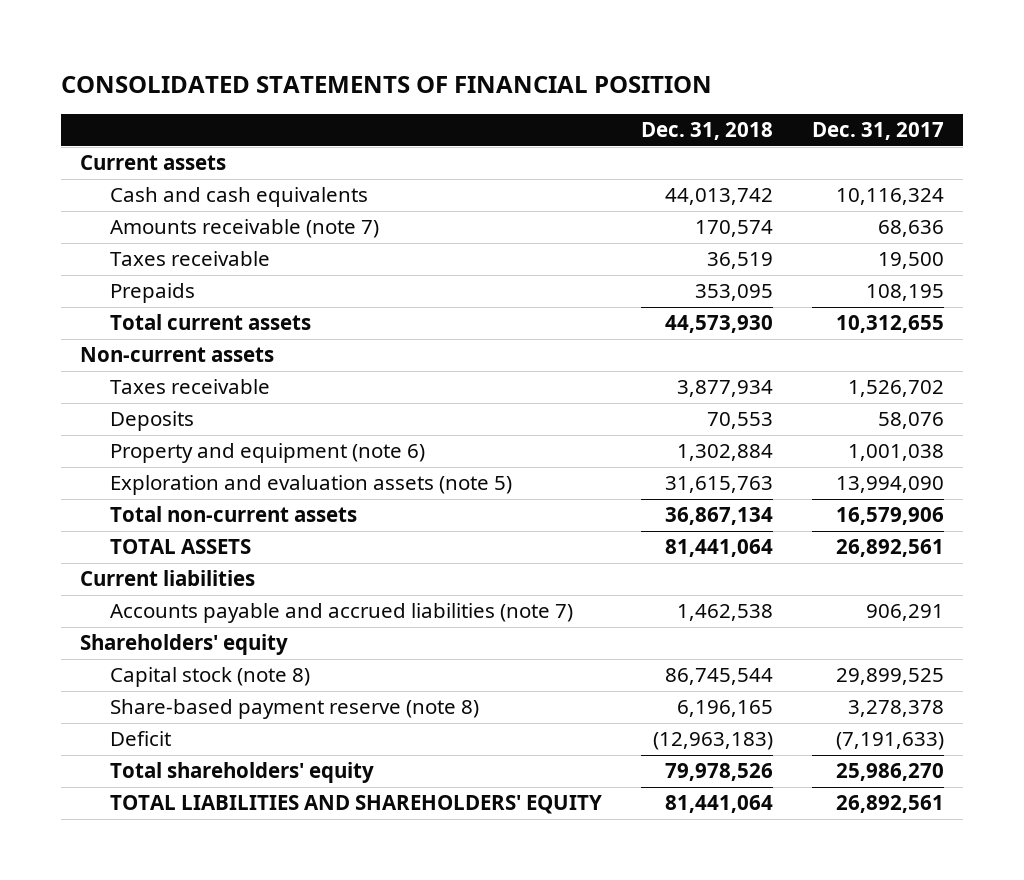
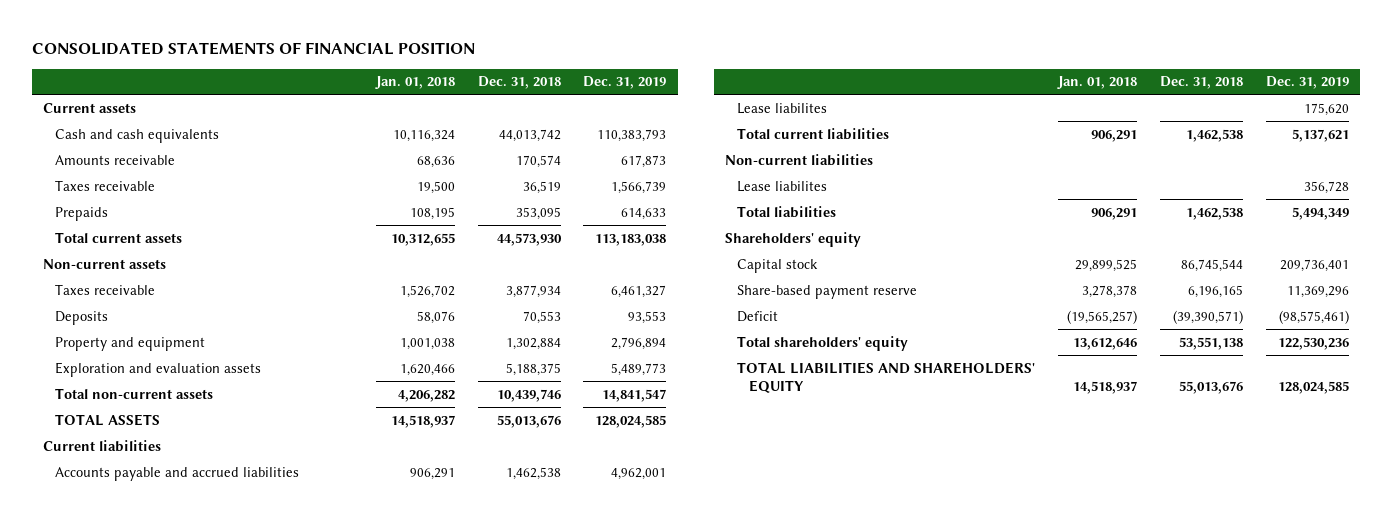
- | Dec. 31, 2018 | Dec. 31, 2017
+ | Jan. 01, 2018 | Dec. 31, 2018 | Dec. 31, 2019
- Amounts receivable (note 7) | 170,574 | 68,636
+ Amounts receivable | 68,636 | 170,574 | 617,873
- Property and equipment (note 6) | 1,302,884 | 1,001,038
- Exploration and evaluation assets (note 5) | 31,615,763 | 13,994,090
- Total non-current assets | 36,867,134 | 16,579,906
- TOTAL ASSETS | 81,441,064 | 26,892,561
+ Property and equipment | 1,001,038 | 1,302,884 | 2,796,894
+ Exploration and evaluation assets | 1,620,466 | 5,188,375 | 5,489,773
+ Total non-current assets | 4,206,282 | 10,439,746 | 14,841,547
+ TOTAL ASSETS | 14,518,937 | 55,013,676 | 128,024,585
- Accounts payable and accrued liabilities (note 7) | 1,462,538 | 906,291
+ Accounts payable and accrued liabilities | 906,291 | 1,462,538 | 4,962,001
+ Lease liabilites | | | 175,620
+ Total current liabilities | 906,291 | 1,462,538 | 5,137,621
+ Non-current liabilities
+ Lease liabilites | | | 356,728
+ Total liabilities | 906,291 | 1,462,538 | 5,494,349
- Capital stock (note 8) | 86,745,544 | 29,899,525
- Share-based payment reserve (note 8) | 6,196,165 | 3,278,378
- Deficit | (12,963,183) | (7,191,633)
- Total shareholders' equity | 79,978,526 | 25,986,270
- TOTAL LIABILITIES AND SHAREHOLDERS' EQUITY | 81,441,064 | 26,892,561
+ Capital stock | 29,899,525 | 86,745,544 | 209,736,401
+ Share-based payment reserve | 3,278,378 | 6,196,165 | 11,369,296
+ Deficit | (19,565,257) | (39,390,571) | (98,575,461)
+ Total shareholders' equity | 13,612,646 | 53,551,138 | 122,530,236
+ TOTAL LIABILITIES AND SHAREHOLDERS' EQUITY | 14,518,937 | 55,013,676 | 128,024,585

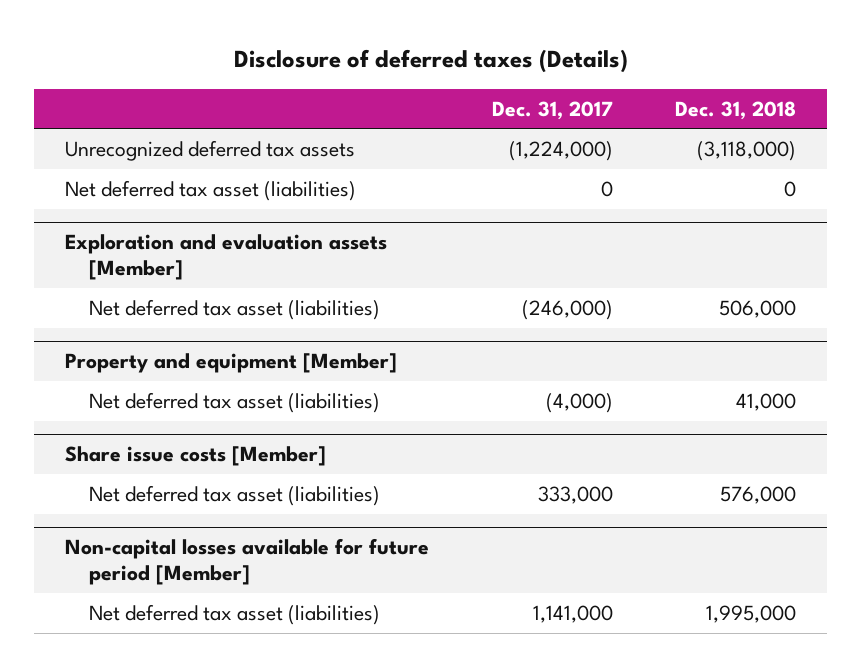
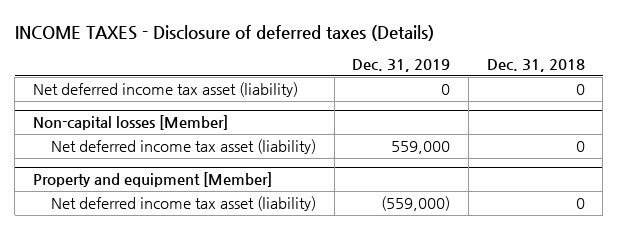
- Disclosure of deferred taxes (Details)
+ INCOME TAXES - Disclosure of deferred taxes (Details)
- | Dec. 31, 2017 | Dec. 31, 2018
+ | Dec. 31, 2019 | Dec. 31, 2018
- Unrecognized deferred tax assets | (1,224,000) | (3,118,000)
- Net deferred tax asset (liabilities) | 0 | 0
- Exploration and evaluation assets [Member]
- Net deferred tax asset (liabilities) | (246,000) | 506,000
+ Net deferred income tax asset (liability) | 0 | 0
+ Non-capital losses [Member]
+ Net deferred income tax asset (liability) | 559,000 | 0
@ Property and equipment [Member]
- Net deferred tax asset (liabilities) | (4,000) | 41,000
- Share issue costs [Member]
- Net deferred tax asset (liabilities) | 333,000 | 576,000
- Non-capital losses available for future period [Member]
- Net deferred tax asset (liabilities) | 1,141,000 | 1,995,000
@ Property and equipment [Member]
+ Net deferred income tax asset (liability) | (559,000) | 0

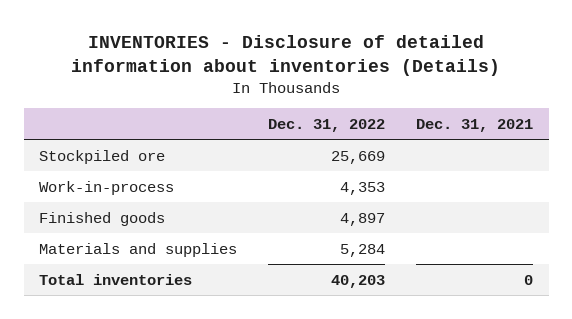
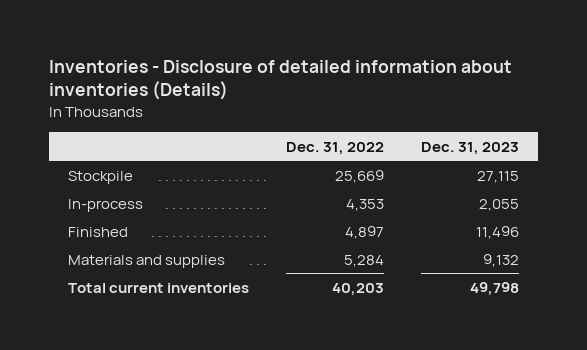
- INVENTORIES - Disclosure of detailed information about inventories (Details)
+ Inventories - Disclosure of detailed information about inventories (Details)
- | Dec. 31, 2022 | Dec. 31, 2021
+ | Dec. 31, 2022 | Dec. 31, 2023
- Stockpiled ore | 25,669 |
- Work-in-process | 4,353 |
- Finished goods | 4,897 |
+ Stockpile | 25,669 | 27,115
+ In-process | 4,353 | 2,055
+ Finished | 4,897 | 11,496
- Total inventories | 40,203 | 0
+ Total current inventories | 40,203 | 49,798

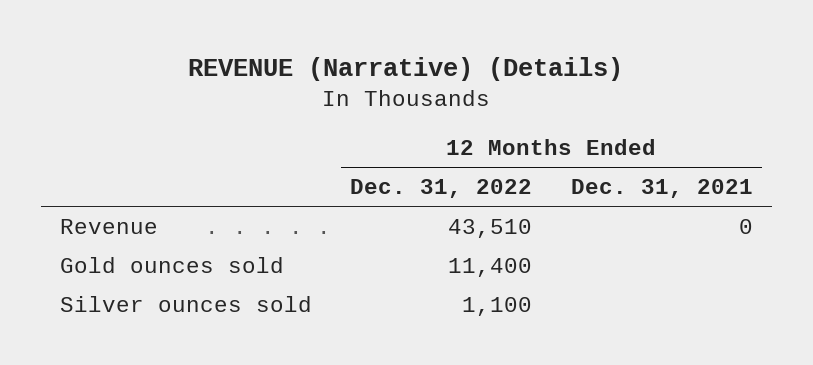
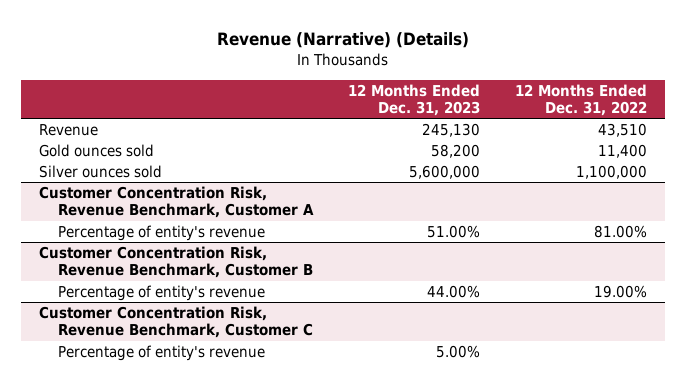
- REVENUE (Narrative) (Details)
+ Revenue (Narrative) (Details)
- | 12 Months Ended Dec. 31, 2022 | 12 Months Ended Dec. 31, 2021
+ | 12 Months Ended Dec. 31, 2023 | 12 Months Ended Dec. 31, 2022
- Silver ounces sold | 1,100 |
+ Silver ounces sold | 5,600,000 | 1,100,000
+ Customer Concentration Risk, Revenue Benchmark, Customer A
+ Percentage of entity's revenue | 51.00% | 81.00%
+ Customer Concentration Risk, Revenue Benchmark, Customer B
+ Percentage of entity's revenue | 44.00% | 19.00%
+ Customer Concentration Risk, Revenue Benchmark, Customer C
+ Percentage of entity's revenue | 5.00% |

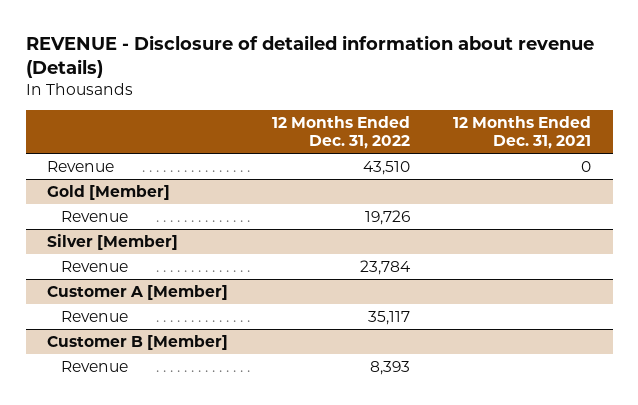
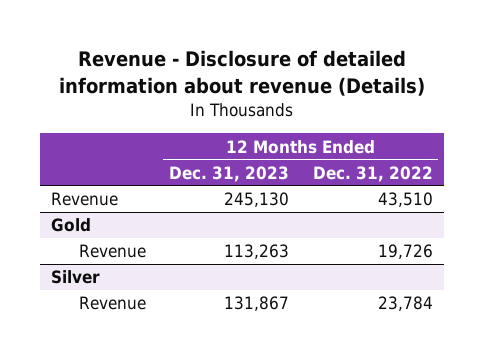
- REVENUE - Disclosure of detailed information about revenue (Details)
+ Revenue - Disclosure of detailed information about revenue (Details)
- | 12 Months Ended Dec. 31, 2022 | 12 Months Ended Dec. 31, 2021
+ | 12 Months Ended Dec. 31, 2023 | 12 Months Ended Dec. 31, 2022
- Gold [Member]
+ Gold
- Silver [Member]
+ Silver
- Customer A [Member]
- Revenue | 35,117 |
- Customer B [Member]
- Revenue | 8,393 |

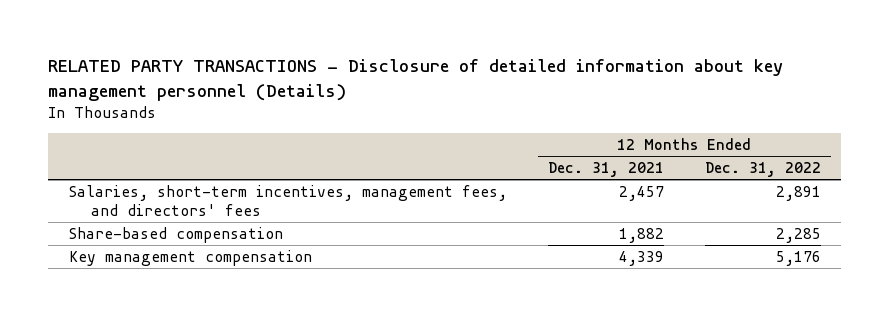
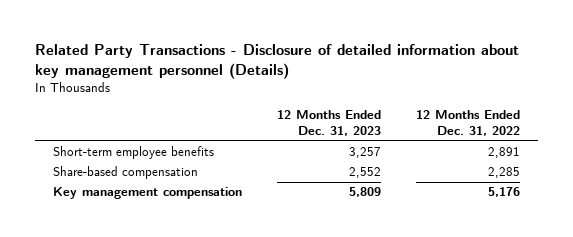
- RELATED PARTY TRANSACTIONS - Disclosure of detailed information about key management personnel (Details)
+ Related Party Transactions - Disclosure of detailed information about key management personnel (Details)
- | 12 Months Ended Dec. 31, 2021 | 12 Months Ended Dec. 31, 2022
+ | 12 Months Ended Dec. 31, 2023 | 12 Months Ended Dec. 31, 2022
- Salaries, short-term incentives, management fees, and directors' fees | 2,457 | 2,891
+ Short-term employee benefits | 3,257 | 2,891

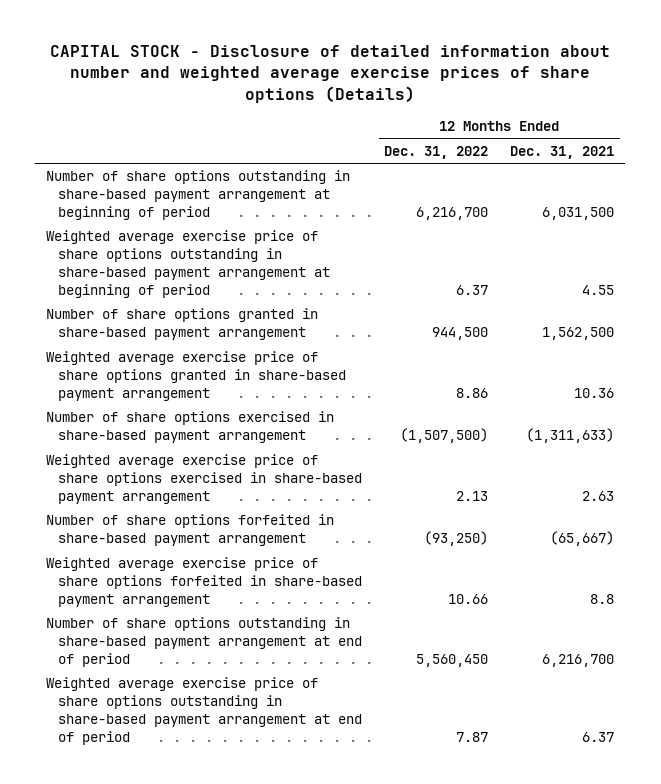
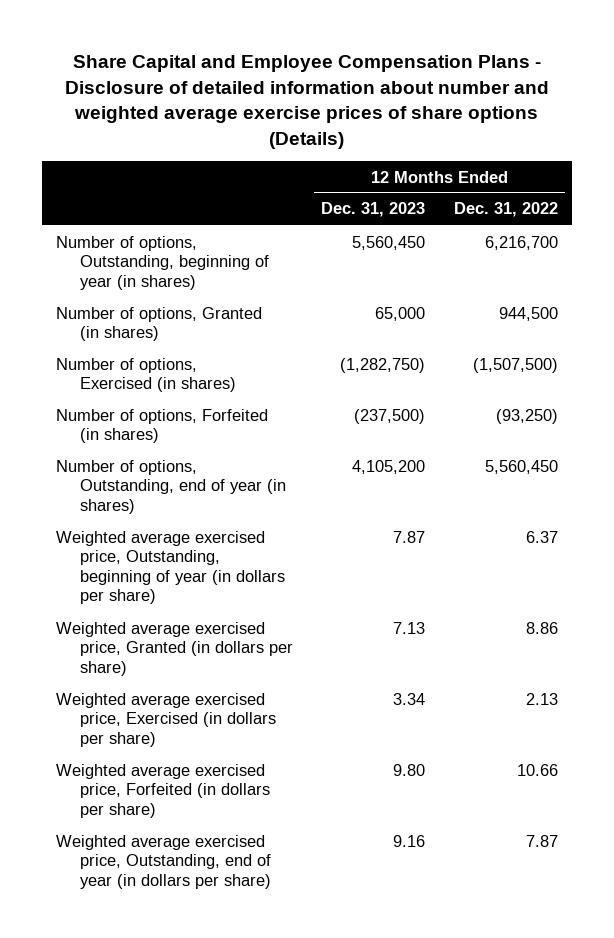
- CAPITAL STOCK - Disclosure of detailed information about number and weighted average exercise prices of share options (Details)
+ Share Capital and Employee Compensation Plans - Disclosure of detailed information about number and weighted average exercise prices of share options (Details)
- | 12 Months Ended Dec. 31, 2022 | 12 Months Ended Dec. 31, 2021
+ | 12 Months Ended Dec. 31, 2023 | 12 Months Ended Dec. 31, 2022
- Number of share options outstanding in share-based payment arrangement at beginning of period | 6,216,700 | 6,031,500
- Weighted average exercise price of share options outstanding in share-based payment arrangement at beginning of period | 6.37 | 4.55
- Number of share options granted in share-based payment arrangement | 944,500 | 1,562,500
- Weighted average exercise price of share options granted in share-based payment arrangement | 8.86 | 10.36
- Number of share options exercised in share-based payment arrangement | (1,507,500) | (1,311,633)
- Weighted average exercise price of share options exercised in share-based payment arrangement | 2.13 | 2.63
- Number of share options forfeited in share-based payment arrangement | (93,250) | (65,667)
- Weighted average exercise price of share options forfeited in share-based payment arrangement | 10.66 | 8.8
- Number of share options outstanding in share-based payment arrangement at end of period | 5,560,450 | 6,216,700
- Weighted average exercise price of share options outstanding in share-based payment arrangement at end of period | 7.87 | 6.37
+ Number of options, Outstanding, beginning of year (in shares) | 5,560,450 | 6,216,700
+ Number of options, Granted (in shares) | 65,000 | 944,500
+ Number of options, Exercised (in shares) | (1,282,750) | (1,507,500)
+ Number of options, Forfeited (in shares) | (237,500) | (93,250)
+ Number of options, Outstanding, end of year (in shares) | 4,105,200 | 5,560,450
+ Weighted average exercised price, Outstanding, beginning of year (in dollars per share) | 7.87 | 6.37
+ Weighted average exercised price, Granted (in dollars per share) | 7.13 | 8.86
+ Weighted average exercised price, Exercised (in dollars per share) | 3.34 | 2.13
+ Weighted average exercised price, Forfeited (in dollars per share) | 9.80 | 10.66
+ Weighted average exercised price, Outstanding, end of year (in dollars per share) | 9.16 | 7.87

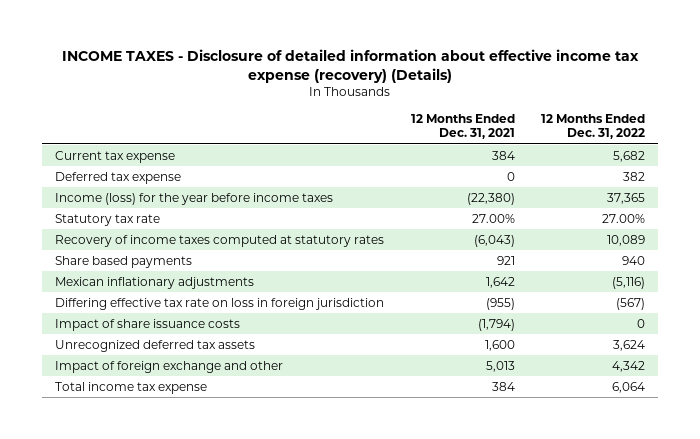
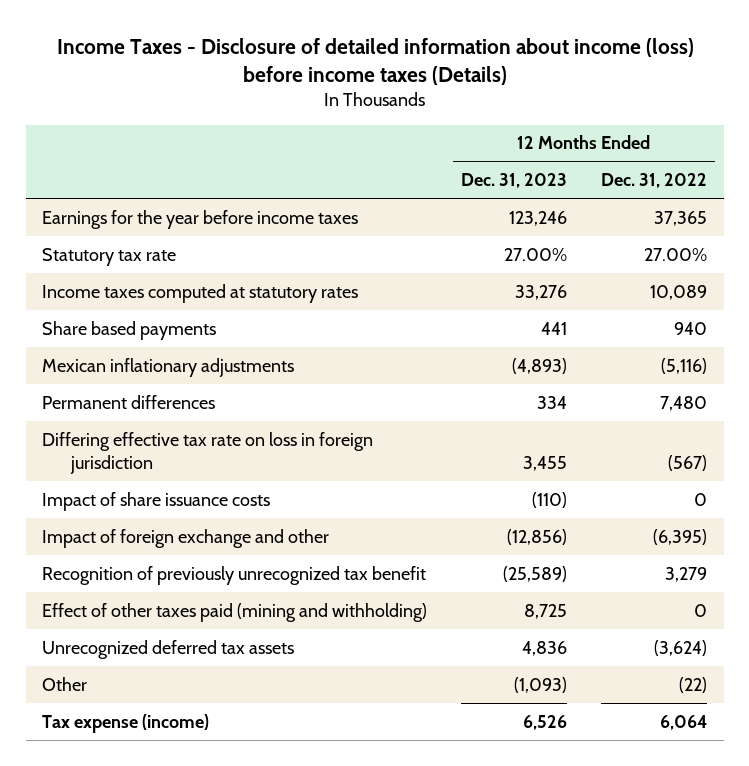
- INCOME TAXES - Disclosure of detailed information about effective income tax expense (recovery) (Details)
+ Income Taxes - Disclosure of detailed information about income (loss) before income taxes (Details)
- | 12 Months Ended Dec. 31, 2021 | 12 Months Ended Dec. 31, 2022
+ | 12 Months Ended Dec. 31, 2023 | 12 Months Ended Dec. 31, 2022
- Current tax expense | 384 | 5,682
- Deferred tax expense | 0 | 382
- Income (loss) for the year before income taxes | (22,380) | 37,365
+ Earnings for the year before income taxes | 123,246 | 37,365
- Recovery of income taxes computed at statutory rates | (6,043) | 10,089
+ Income taxes computed at statutory rates | 33,276 | 10,089
+ Permanent differences | 334 | 7,480
- Unrecognized deferred tax assets | 1,600 | 3,624
- Impact of foreign exchange and other | 5,013 | 4,342
- Total income tax expense | 384 | 6,064
+ Impact of foreign exchange and other | (12,856) | (6,395)
+ Recognition of previously unrecognized tax benefit | (25,589) | 3,279
+ Effect of other taxes paid (mining and withholding) | 8,725 | 0
+ Unrecognized deferred tax assets | 4,836 | (3,624)
+ Other | (1,093) | (22)
+ Tax expense (income) | 6,526 | 6,064

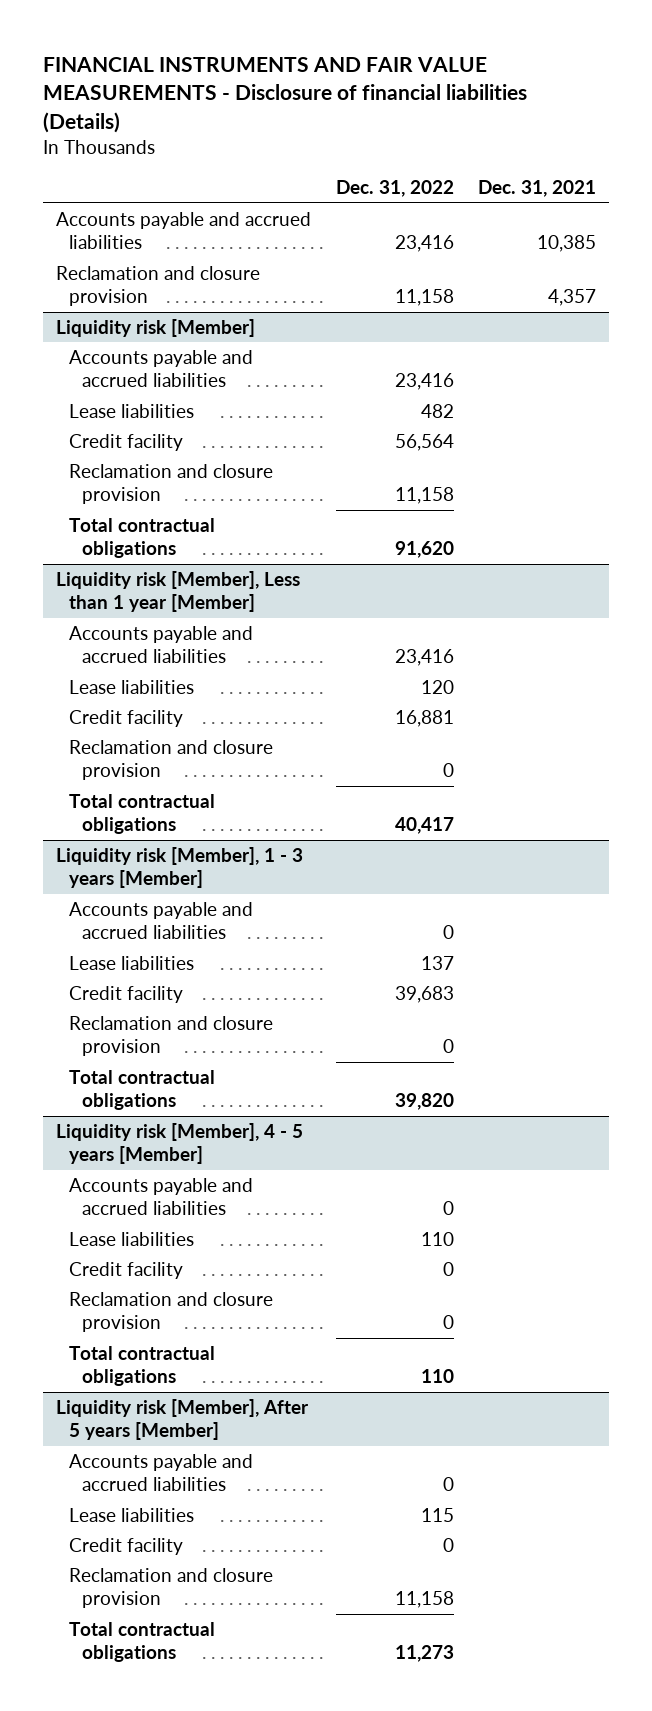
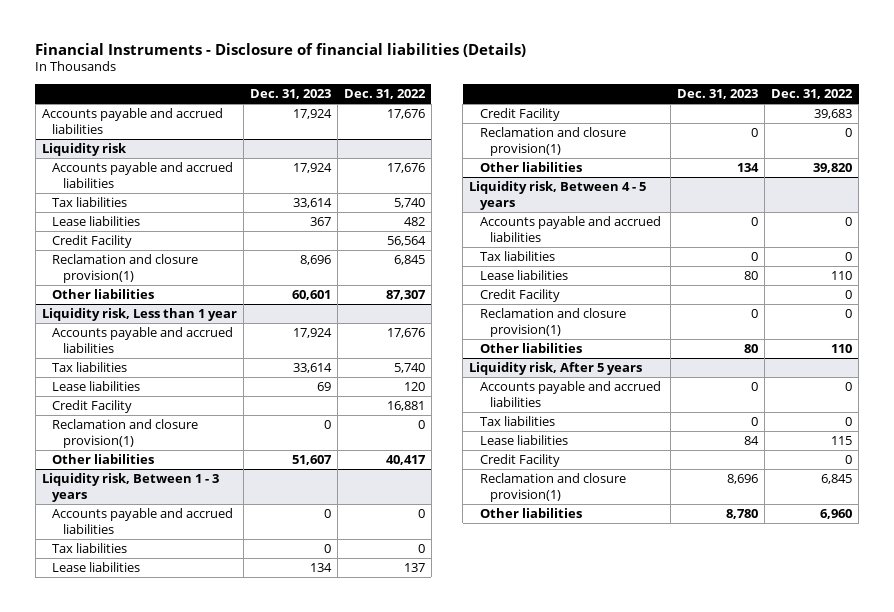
- FINANCIAL INSTRUMENTS AND FAIR VALUE MEASUREMENTS - Disclosure of financial liabilities (Details)
+ Financial Instruments - Disclosure of financial liabilities (Details)
- | Dec. 31, 2022 | Dec. 31, 2021
+ | Dec. 31, 2023 | Dec. 31, 2022
- Accounts payable and accrued liabilities | 23,416 | 10,385
- Reclamation and closure provision | 11,158 | 4,357
- Liquidity risk [Member]
- Accounts payable and accrued liabilities | 23,416 |
+ Accounts payable and accrued liabilities | 17,924 | 17,676
+ Liquidity risk
+ Accounts payable and accrued liabilities | 17,924 | 17,676
+ Tax liabilities | 33,614 | 5,740
- Credit facility | 56,564 |
- Reclamation and closure provision | 11,158 |
- Total contractual obligations | 91,620 |
- Liquidity risk [Member], Less than 1 year [Member]
- Accounts payable and accrued liabilities | 23,416 |
+ Credit Facility | | 56,564
+ Reclamation and closure provision(1) | 8,696 | 6,845
+ Other liabilities | 60,601 | 87,307
+ Liquidity risk, Less than 1 year
+ Accounts payable and accrued liabilities | 17,924 | 17,676
+ Tax liabilities | 33,614 | 5,740
- Credit facility | 16,881 |
- Reclamation and closure provision | 0 |
- Total contractual obligations | 40,417 |
- Liquidity risk [Member], 1 - 3 years [Member]
+ Credit Facility | | 16,881
+ Reclamation and closure provision(1) | 0 | 0
+ Other liabilities | 51,607 | 40,417
+ Liquidity risk, Between 1 - 3 years
+ Tax liabilities | 0 | 0
- Credit facility | 39,683 |
- Reclamation and closure provision | 0 |
- Total contractual obligations | 39,820 |
- Liquidity risk [Member], 4 - 5 years [Member]
+ Credit Facility | | 39,683
+ Reclamation and closure provision(1) | 0 | 0
+ Other liabilities | 134 | 39,820
+ Liquidity risk, Between 4 - 5 years
+ Tax liabilities | 0 | 0
- Credit facility | 0 |
- Reclamation and closure provision | 0 |
- Total contractual obligations | 110 |
- Liquidity risk [Member], After 5 years [Member]
+ Credit Facility | | 0
+ Reclamation and closure provision(1) | 0 | 0
+ Other liabilities | 80 | 110
+ Liquidity risk, After 5 years
+ Tax liabilities | 0 | 0
- Credit facility | 0 |
- Reclamation and closure provision | 11,158 |
- Total contractual obligations | 11,273 |
+ Credit Facility | | 0
+ Reclamation and closure provision(1) | 8,696 | 6,845
+ Other liabilities | 8,780 | 6,960

